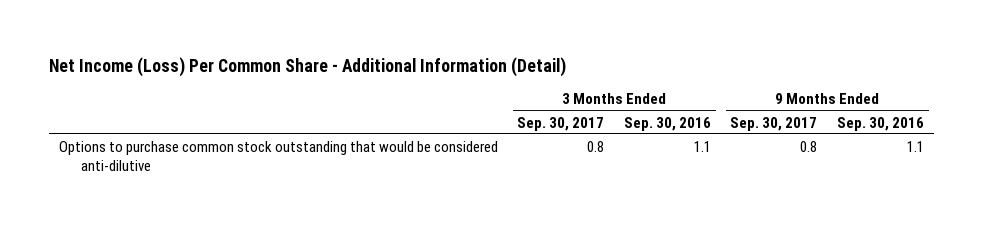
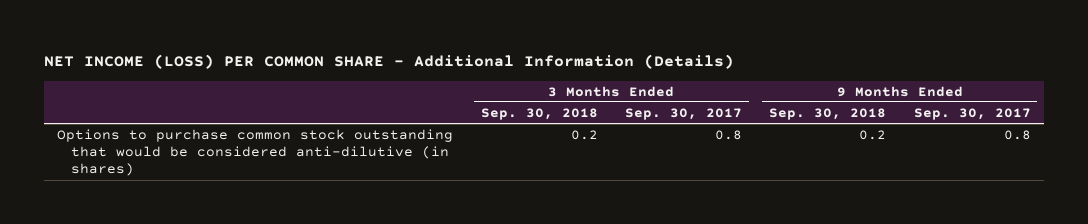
- Net Income (Loss) Per Common Share - Additional Information (Detail)
+ NET INCOME (LOSS) PER COMMON SHARE - Additional Information (Details)
- | 3 Months Ended Sep. 30, 2017 | 3 Months Ended Sep. 30, 2016 | 9 Months Ended Sep. 30, 2017 | 9 Months Ended Sep. 30, 2016
+ | 3 Months Ended Sep. 30, 2018 | 3 Months Ended Sep. 30, 2017 | 9 Months Ended Sep. 30, 2018 | 9 Months Ended Sep. 30, 2017
- Options to purchase common stock outstanding that would be considered anti-dilutive | 0.8 | 1.1 | 0.8 | 1.1
+ Options to purchase common stock outstanding that would be considered anti-dilutive (in shares) | 0.2 | 0.8 | 0.2 | 0.8

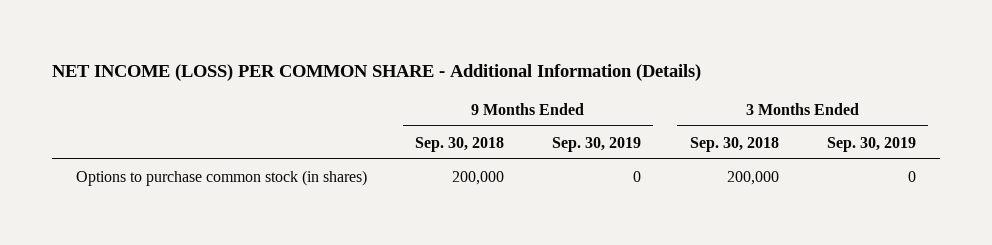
- | 3 Months Ended Sep. 30, 2018 | 3 Months Ended Sep. 30, 2017 | 9 Months Ended Sep. 30, 2018 | 9 Months Ended Sep. 30, 2017
+ | 9 Months Ended Sep. 30, 2018 | 9 Months Ended Sep. 30, 2019 | 3 Months Ended Sep. 30, 2018 | 3 Months Ended Sep. 30, 2019
- Options to purchase common stock outstanding that would be considered anti-dilutive (in shares) | 0.2 | 0.8 | 0.2 | 0.8
+ Options to purchase common stock (in shares) | 200,000 | 0 | 200,000 | 0

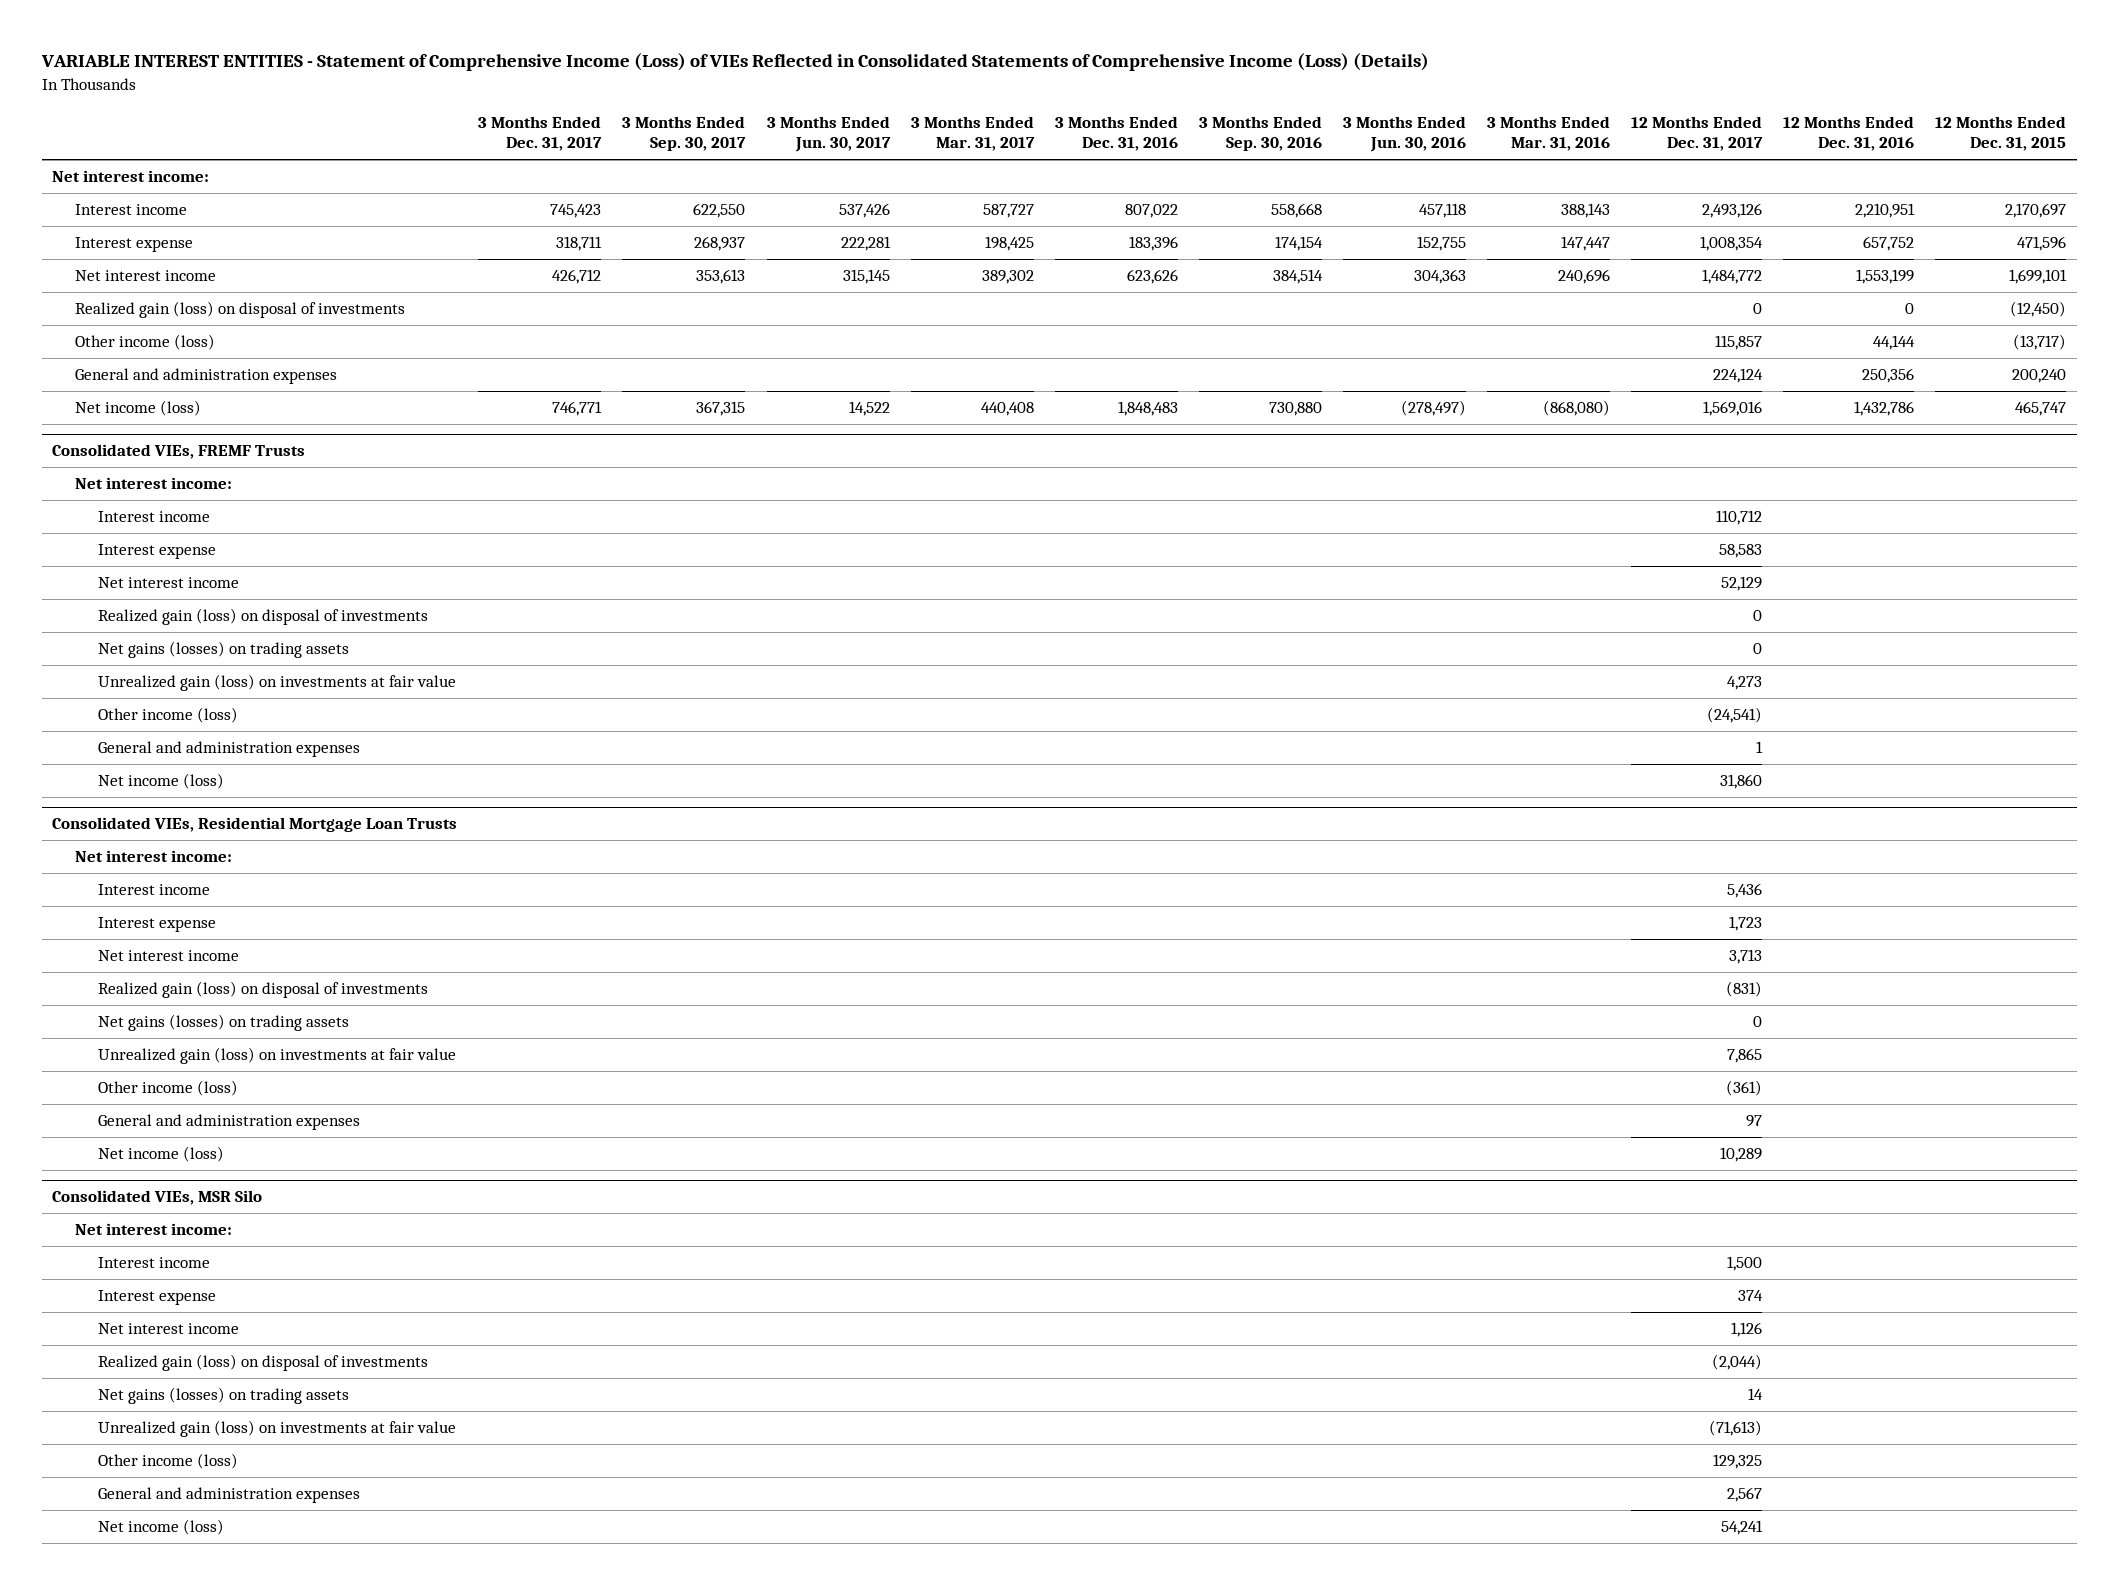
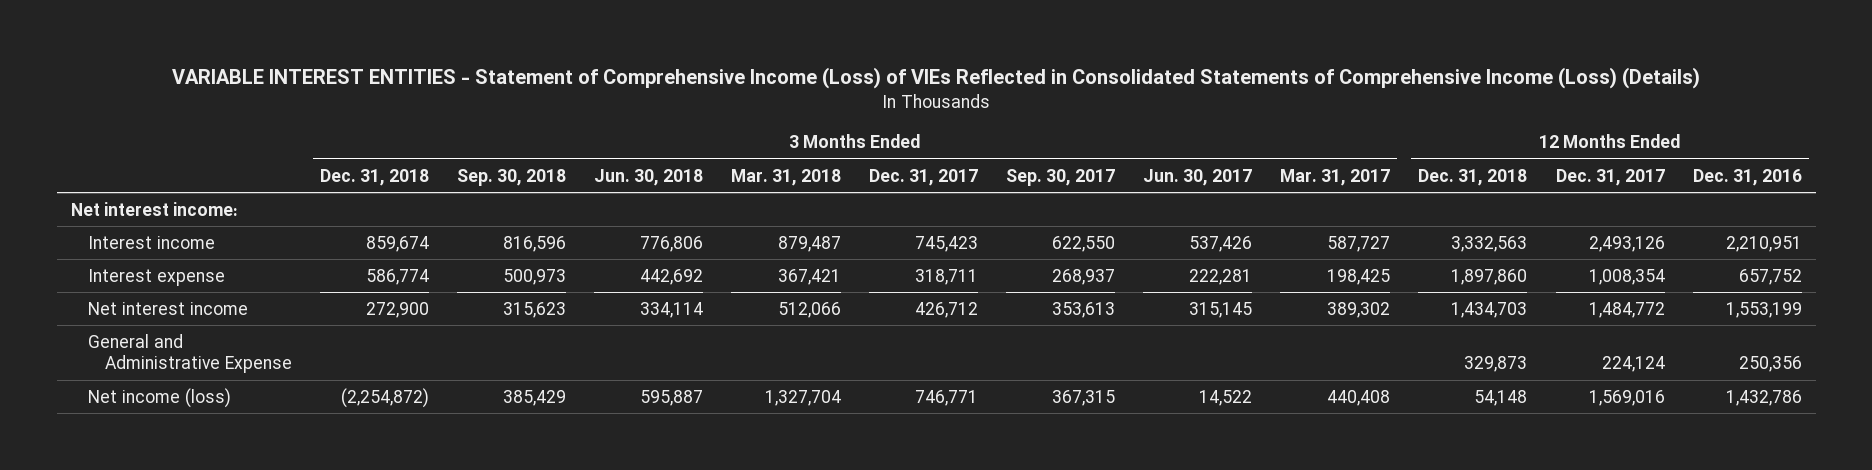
- | 3 Months Ended Dec. 31, 2017 | 3 Months Ended Sep. 30, 2017 | 3 Months Ended Jun. 30, 2017 | 3 Months Ended Mar. 31, 2017 | 3 Months Ended Dec. 31, 2016 | 3 Months Ended Sep. 30, 2016 | 3 Months Ended Jun. 30, 2016 | 3 Months Ended Mar. 31, 2016 | 12 Months Ended Dec. 31, 2017 | 12 Months Ended Dec. 31, 2016 | 12 Months Ended Dec. 31, 2015
+ | 3 Months Ended Dec. 31, 2018 | 3 Months Ended Sep. 30, 2018 | 3 Months Ended Jun. 30, 2018 | 3 Months Ended Mar. 31, 2018 | 3 Months Ended Dec. 31, 2017 | 3 Months Ended Sep. 30, 2017 | 3 Months Ended Jun. 30, 2017 | 3 Months Ended Mar. 31, 2017 | 12 Months Ended Dec. 31, 2018 | 12 Months Ended Dec. 31, 2017 | 12 Months Ended Dec. 31, 2016
- Realized gain (loss) on disposal of investments | | | | | | | | | 0 | 0 | (12,450)
- Other income (loss) | | | | | | | | | 115,857 | 44,144 | (13,717)
- General and administration expenses | | | | | | | | | 224,124 | 250,356 | 200,240
+ General and Administrative Expense | | | | | | | | | 329,873 | 224,124 | 250,356
- Consolidated VIEs, FREMF Trusts
- Net interest income:
- Interest income | | | | | | | | | 110,712 | |
- Interest expense | | | | | | | | | 58,583 | |
- Net interest income | | | | | | | | | 52,129 | |
- Realized gain (loss) on disposal of investments | | | | | | | | | 0 | |
- Net gains (losses) on trading assets | | | | | | | | | 0 | |
- Unrealized gain (loss) on investments at fair value | | | | | | | | | 4,273 | |
- Other income (loss) | | | | | | | | | (24,541) | |
- General and administration expenses | | | | | | | | | 1 | |
- Net income (loss) | | | | | | | | | 31,860 | |
- Consolidated VIEs, Residential Mortgage Loan Trusts
- Net interest income:
- Interest income | | | | | | | | | 5,436 | |
- Interest expense | | | | | | | | | 1,723 | |
- Net interest income | | | | | | | | | 3,713 | |
- Realized gain (loss) on disposal of investments | | | | | | | | | (831) | |
- Net gains (losses) on trading assets | | | | | | | | | 0 | |
- Unrealized gain (loss) on investments at fair value | | | | | | | | | 7,865 | |
- Other income (loss) | | | | | | | | | (361) | |
- General and administration expenses | | | | | | | | | 97 | |
- Net income (loss) | | | | | | | | | 10,289 | |
- Consolidated VIEs, MSR Silo
- Net interest income:
- Interest income | | | | | | | | | 1,500 | |
- Interest expense | | | | | | | | | 374 | |
- Net interest income | | | | | | | | | 1,126 | |
- Realized gain (loss) on disposal of investments | | | | | | | | | (2,044) | |
- Net gains (losses) on trading assets | | | | | | | | | 14 | |
- Unrealized gain (loss) on investments at fair value | | | | | | | | | (71,613) | |
- Other income (loss) | | | | | | | | | 129,325 | |
- General and administration expenses | | | | | | | | | 2,567 | |
- Net income (loss) | | | | | | | | | 54,241 | |

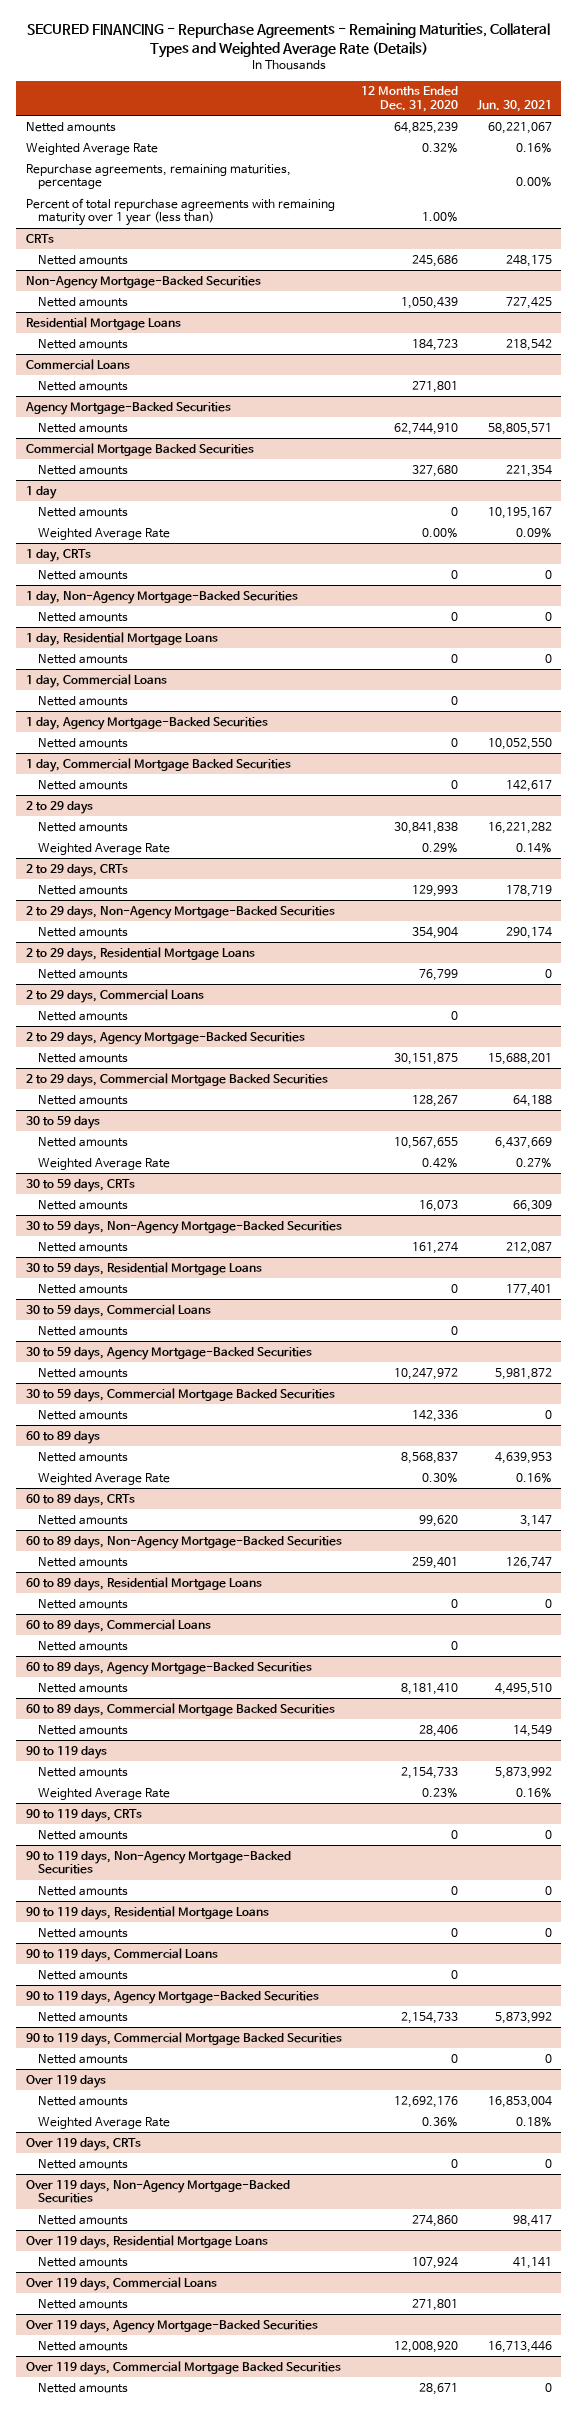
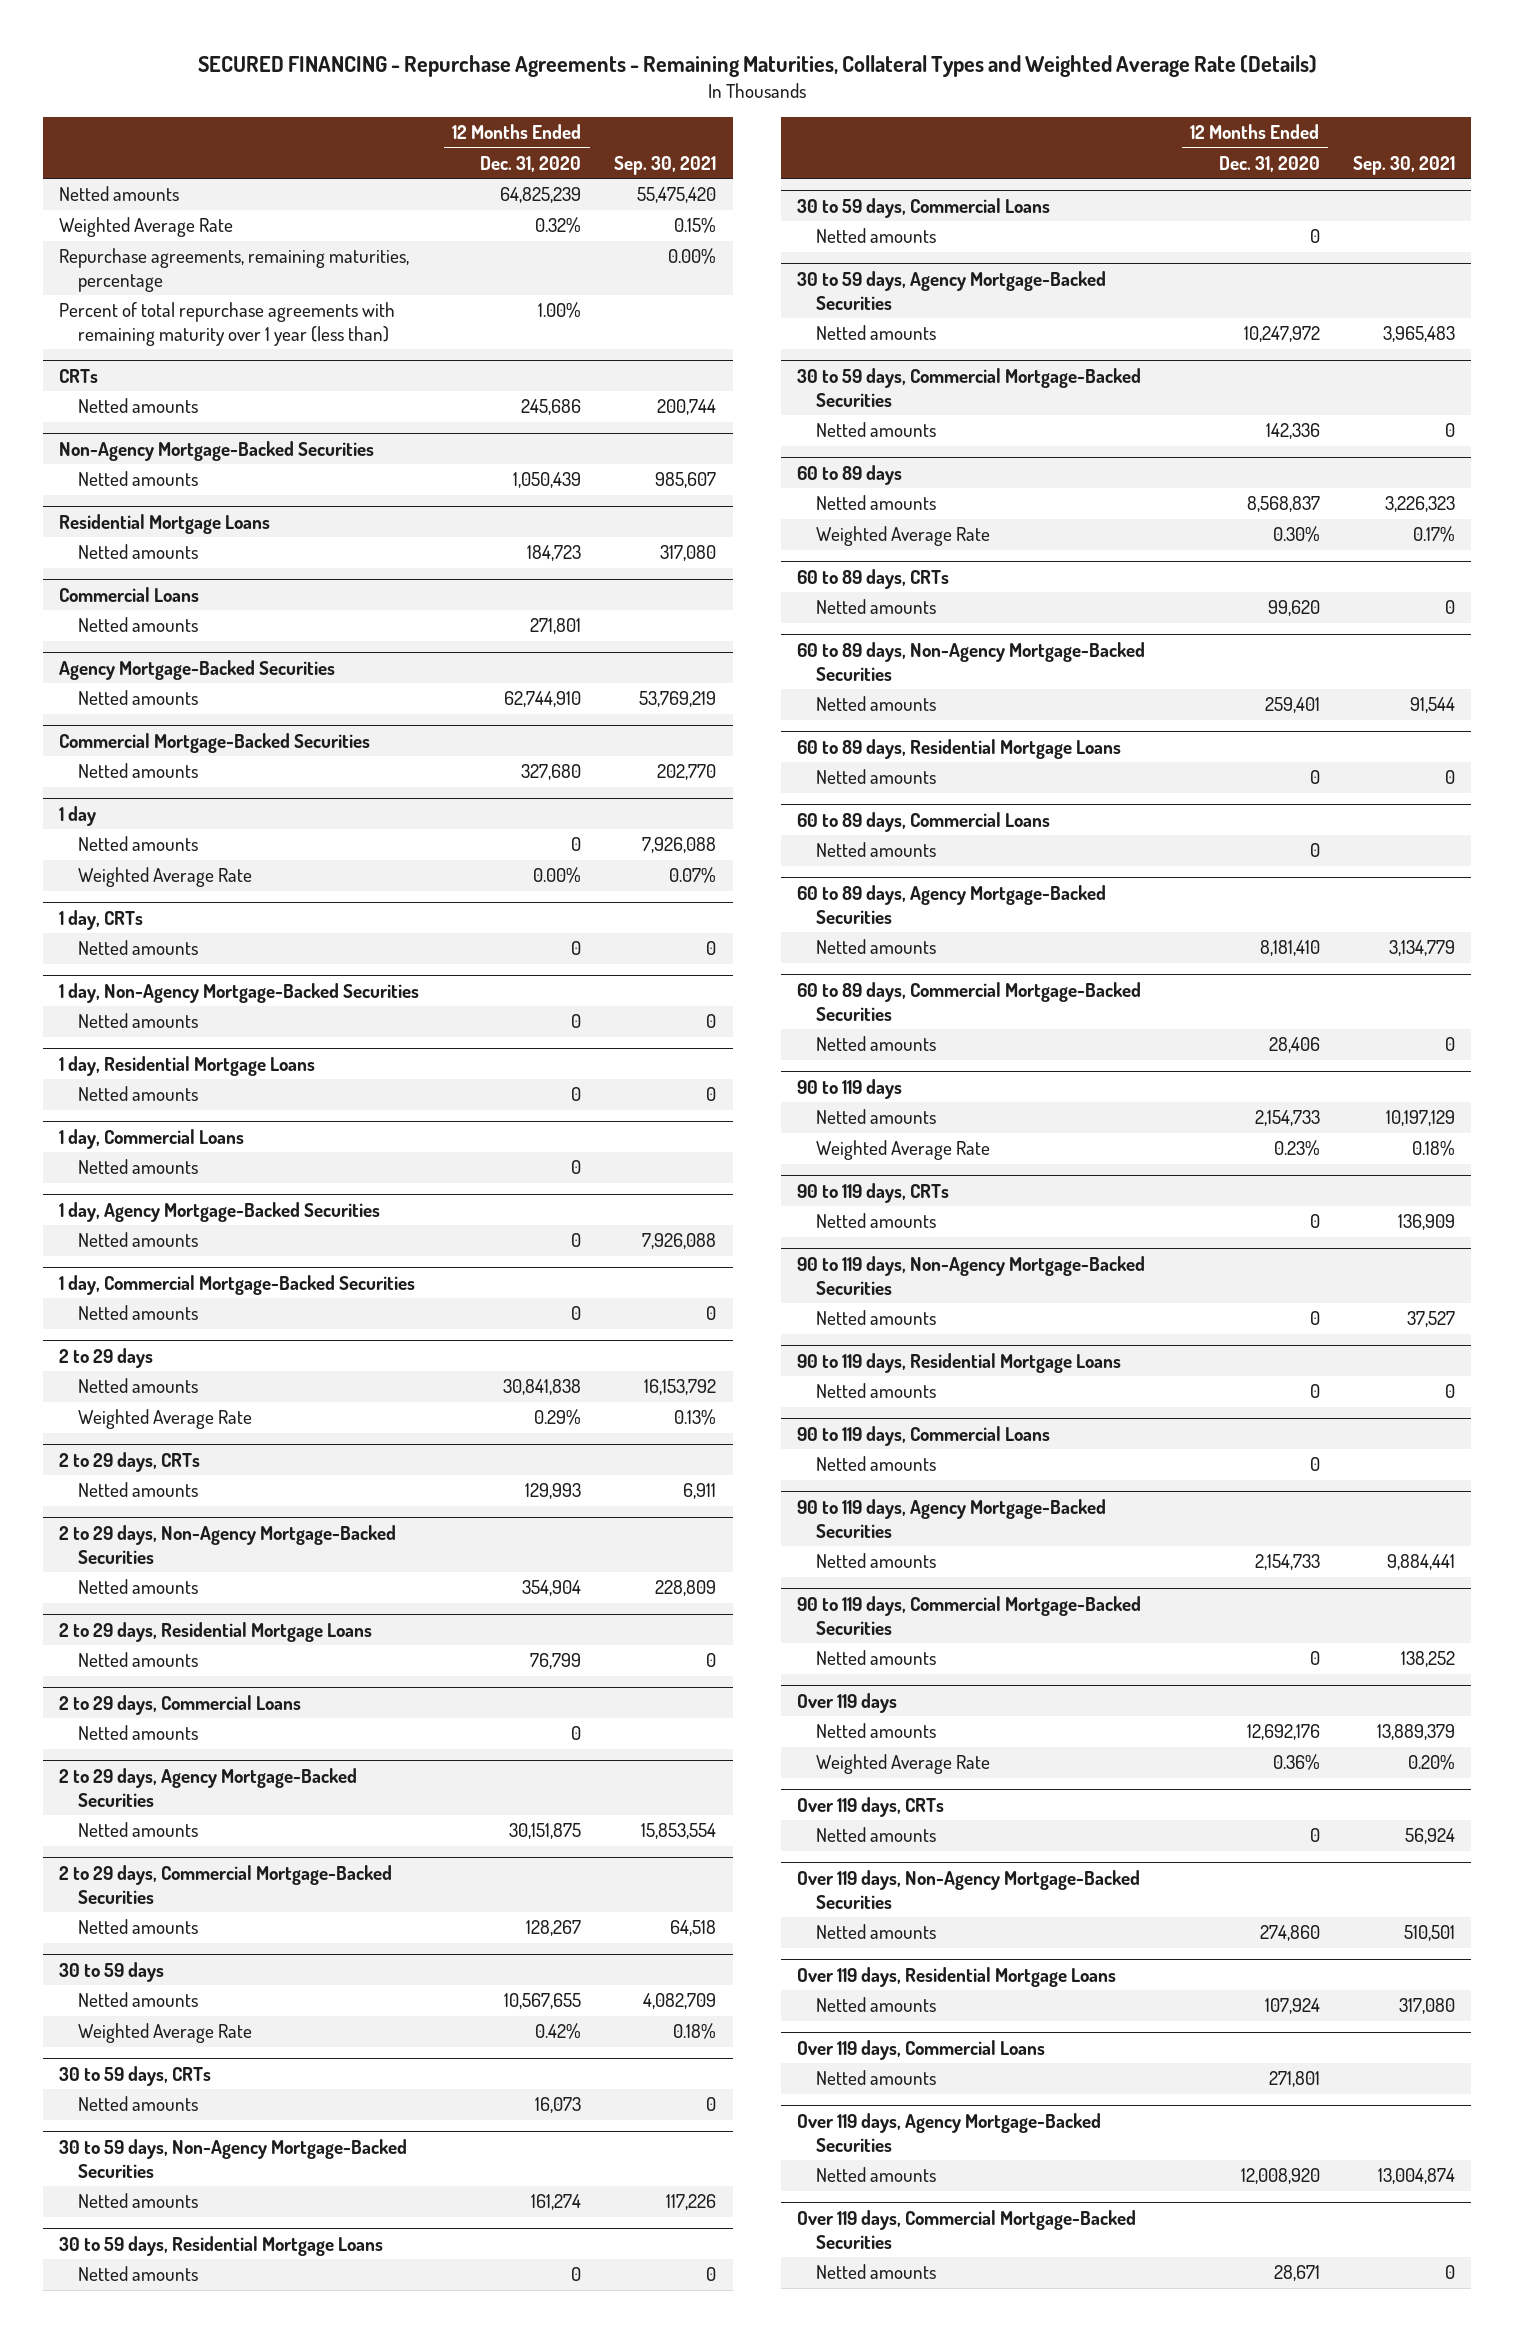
- | 12 Months Ended Dec. 31, 2020 | Jun. 30, 2021
+ | 12 Months Ended Dec. 31, 2020 | Sep. 30, 2021
- Commercial Mortgage Backed Securities
+ Commercial Mortgage-Backed Securities
- 1 day, Commercial Mortgage Backed Securities
+ 1 day, Commercial Mortgage-Backed Securities
- 2 to 29 days, Commercial Mortgage Backed Securities
+ 2 to 29 days, Commercial Mortgage-Backed Securities
- 30 to 59 days, Commercial Mortgage Backed Securities
+ 30 to 59 days, Commercial Mortgage-Backed Securities
- 60 to 89 days, Commercial Mortgage Backed Securities
+ 60 to 89 days, Commercial Mortgage-Backed Securities
- 90 to 119 days, Commercial Mortgage Backed Securities
+ 90 to 119 days, Commercial Mortgage-Backed Securities
- Over 119 days, Commercial Mortgage Backed Securities
+ Over 119 days, Commercial Mortgage-Backed Securities

